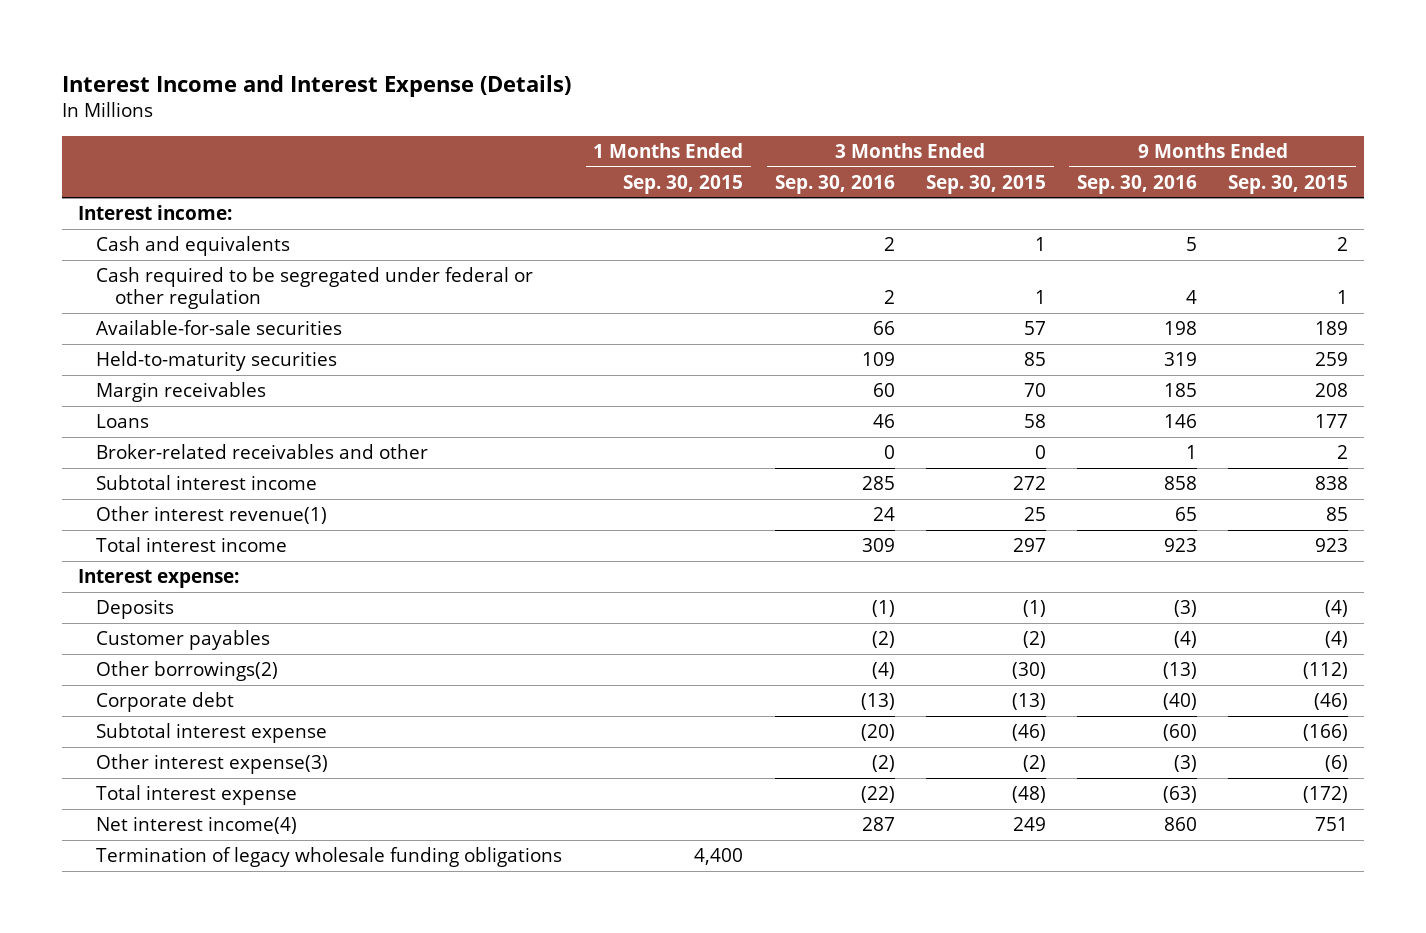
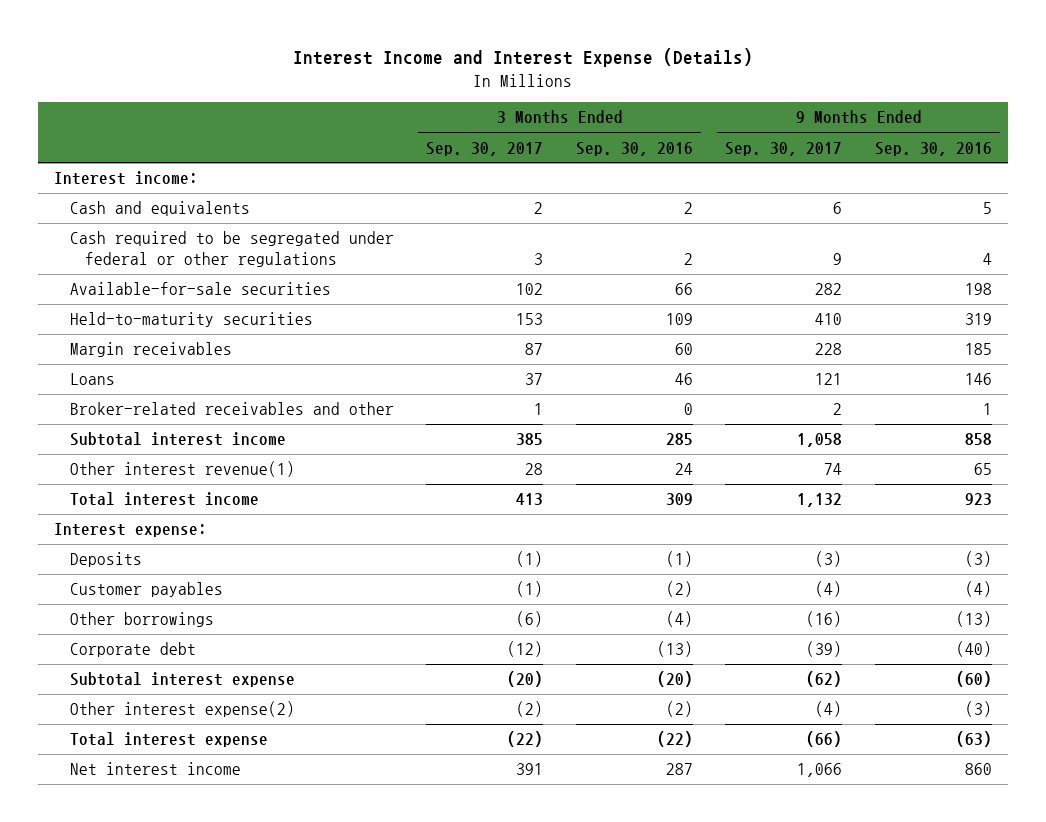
- | 1 Months Ended Sep. 30, 2015 | 3 Months Ended Sep. 30, 2016 | 3 Months Ended Sep. 30, 2015 | 9 Months Ended Sep. 30, 2016 | 9 Months Ended Sep. 30, 2015
+ | 3 Months Ended Sep. 30, 2017 | 3 Months Ended Sep. 30, 2016 | 9 Months Ended Sep. 30, 2017 | 9 Months Ended Sep. 30, 2016
- Cash required to be segregated under federal or other regulation | | 2 | 1 | 4 | 1
+ Cash required to be segregated under federal or other regulations | 3 | 2 | 9 | 4
- Other borrowings(2) | | (4) | (30) | (13) | (112)
+ Other borrowings | (6) | (4) | (16) | (13)
- Other interest expense(3) | | (2) | (2) | (3) | (6)
+ Other interest expense(2) | (2) | (2) | (4) | (3)
- Net interest income(4) | | 287 | 249 | 860 | 751
- Termination of legacy wholesale funding obligations | 4,400 | | | |
+ Net interest income | 391 | 287 | 1,066 | 860

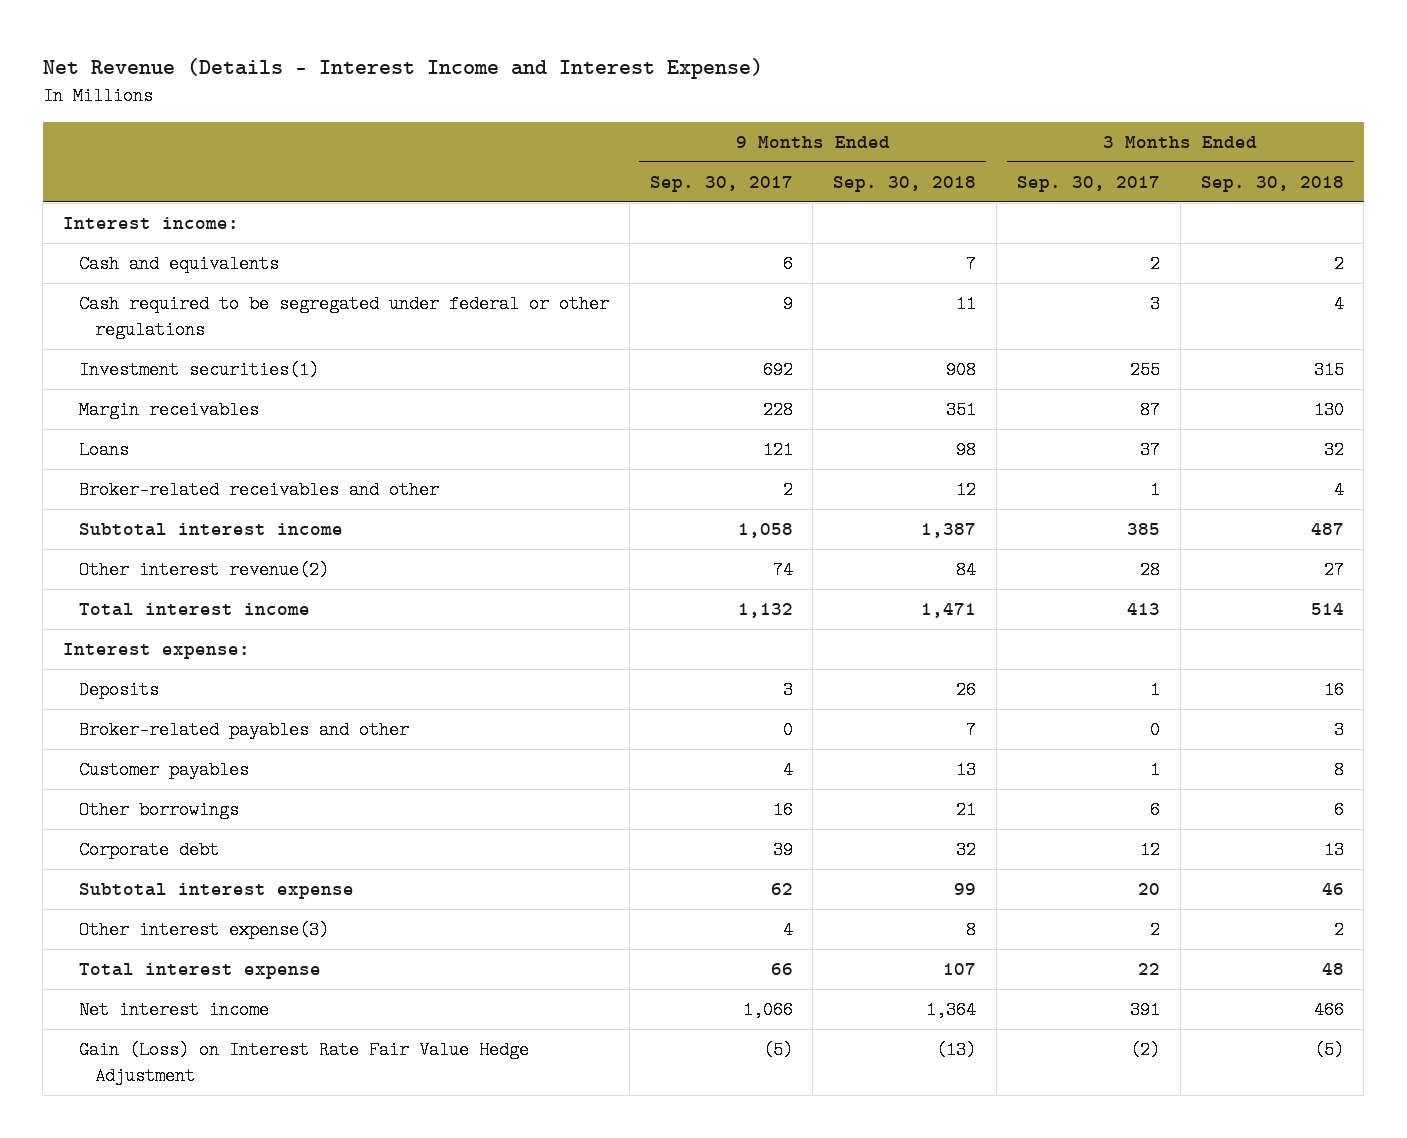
- Interest Income and Interest Expense (Details)
+ Net Revenue (Details - Interest Income and Interest Expense)
- | 3 Months Ended Sep. 30, 2017 | 3 Months Ended Sep. 30, 2016 | 9 Months Ended Sep. 30, 2017 | 9 Months Ended Sep. 30, 2016
+ | 9 Months Ended Sep. 30, 2017 | 9 Months Ended Sep. 30, 2018 | 3 Months Ended Sep. 30, 2017 | 3 Months Ended Sep. 30, 2018
- Available-for-sale securities | 102 | 66 | 282 | 198
- Held-to-maturity securities | 153 | 109 | 410 | 319
+ Investment securities(1) | 692 | 908 | 255 | 315
- Other interest revenue(1) | 28 | 24 | 74 | 65
+ Other interest revenue(2) | 74 | 84 | 28 | 27
- Deposits | (1) | (1) | (3) | (3)
- Customer payables | (1) | (2) | (4) | (4)
- Other borrowings | (6) | (4) | (16) | (13)
- Corporate debt | (12) | (13) | (39) | (40)
- Subtotal interest expense | (20) | (20) | (62) | (60)
- Other interest expense(2) | (2) | (2) | (4) | (3)
- Total interest expense | (22) | (22) | (66) | (63)
+ Deposits | 3 | 26 | 1 | 16
+ Broker-related payables and other | 0 | 7 | 0 | 3
+ Customer payables | 4 | 13 | 1 | 8
+ Other borrowings | 16 | 21 | 6 | 6
+ Corporate debt | 39 | 32 | 12 | 13
+ Subtotal interest expense | 62 | 99 | 20 | 46
+ Other interest expense(3) | 4 | 8 | 2 | 2
+ Total interest expense | 66 | 107 | 22 | 48
+ Gain (Loss) on Interest Rate Fair Value Hedge Adjustment | (5) | (13) | (2) | (5)

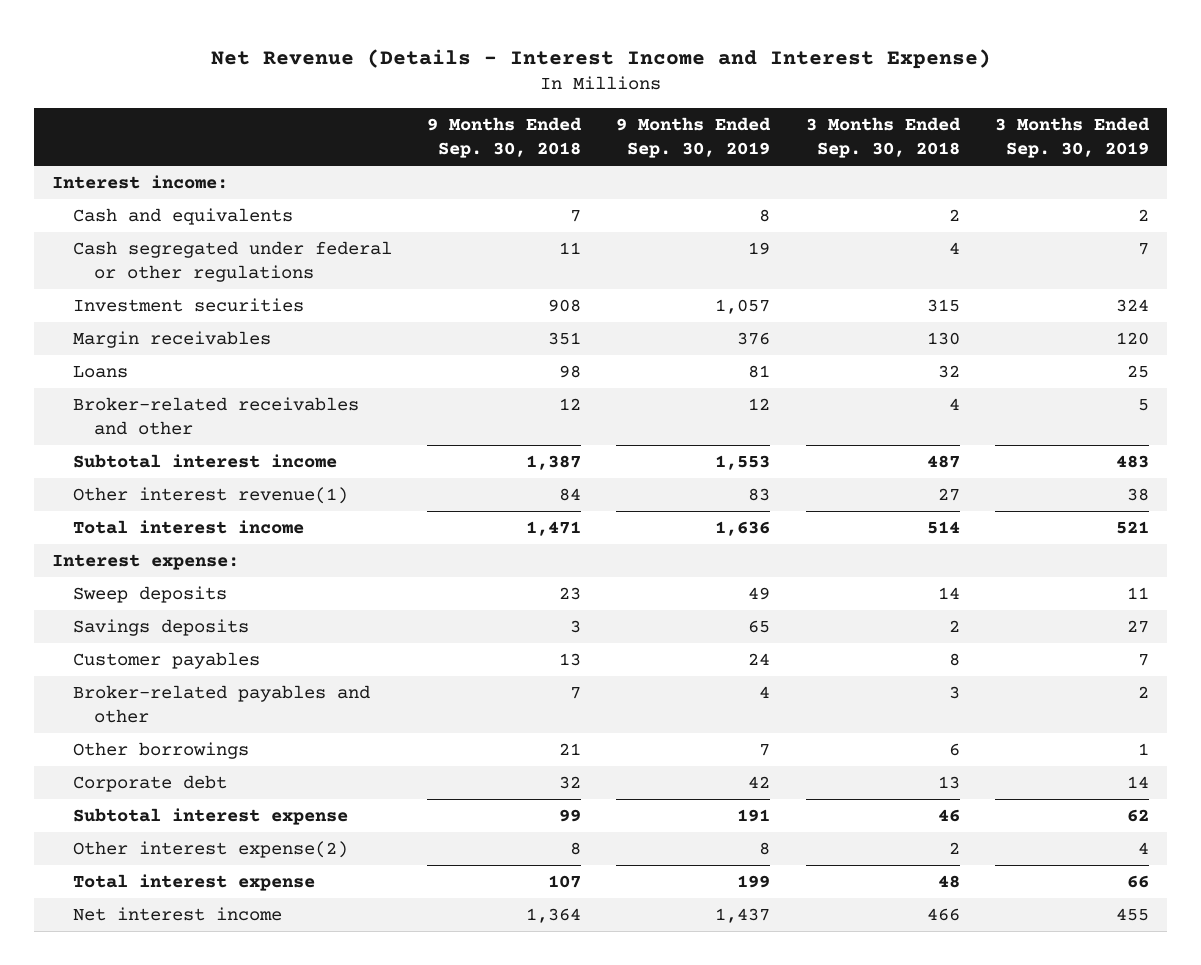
- | 9 Months Ended Sep. 30, 2017 | 9 Months Ended Sep. 30, 2018 | 3 Months Ended Sep. 30, 2017 | 3 Months Ended Sep. 30, 2018
+ | 9 Months Ended Sep. 30, 2018 | 9 Months Ended Sep. 30, 2019 | 3 Months Ended Sep. 30, 2018 | 3 Months Ended Sep. 30, 2019
- Cash required to be segregated under federal or other regulations | 9 | 11 | 3 | 4
- Investment securities(1) | 692 | 908 | 255 | 315
+ Cash segregated under federal or other regulations | 11 | 19 | 4 | 7
+ Investment securities | 908 | 1,057 | 315 | 324
- Other interest revenue(2) | 74 | 84 | 28 | 27
+ Other interest revenue(1) | 84 | 83 | 27 | 38
- Deposits | 3 | 26 | 1 | 16
+ Sweep deposits | 23 | 49 | 14 | 11
+ Savings deposits | 3 | 65 | 2 | 27
moved down: Broker-related payables and other | 7 | 4 | 3 | 2
- Other interest expense(3) | 4 | 8 | 2 | 2
+ Other interest expense(2) | 8 | 8 | 2 | 4
- Gain (Loss) on Interest Rate Fair Value Hedge Adjustment | (5) | (13) | (2) | (5)

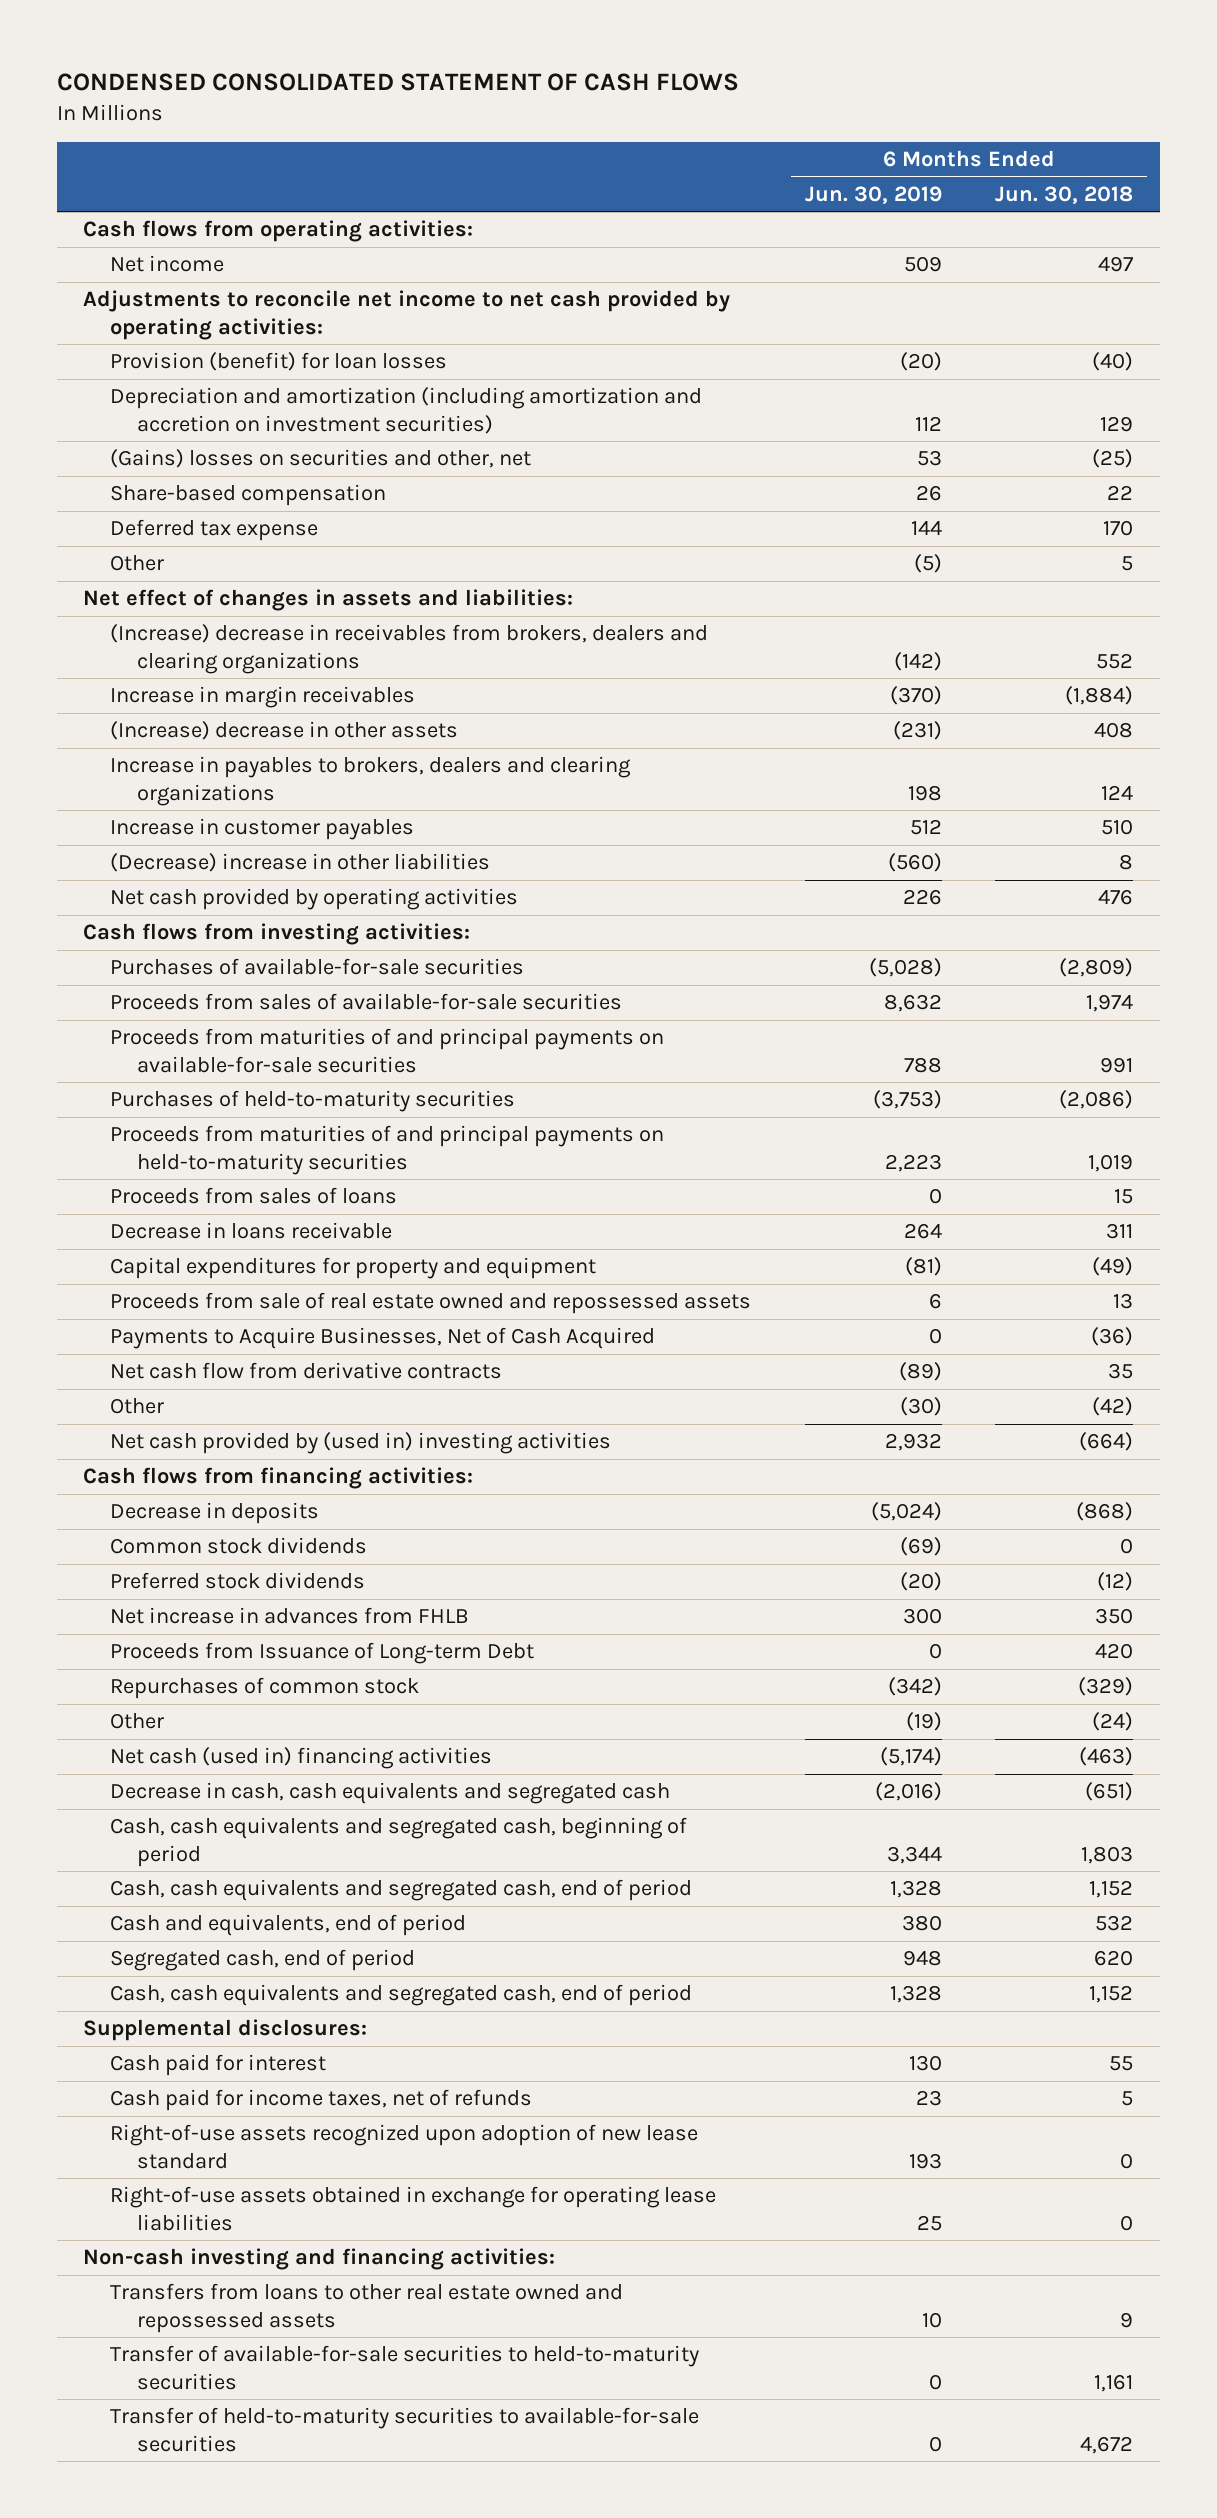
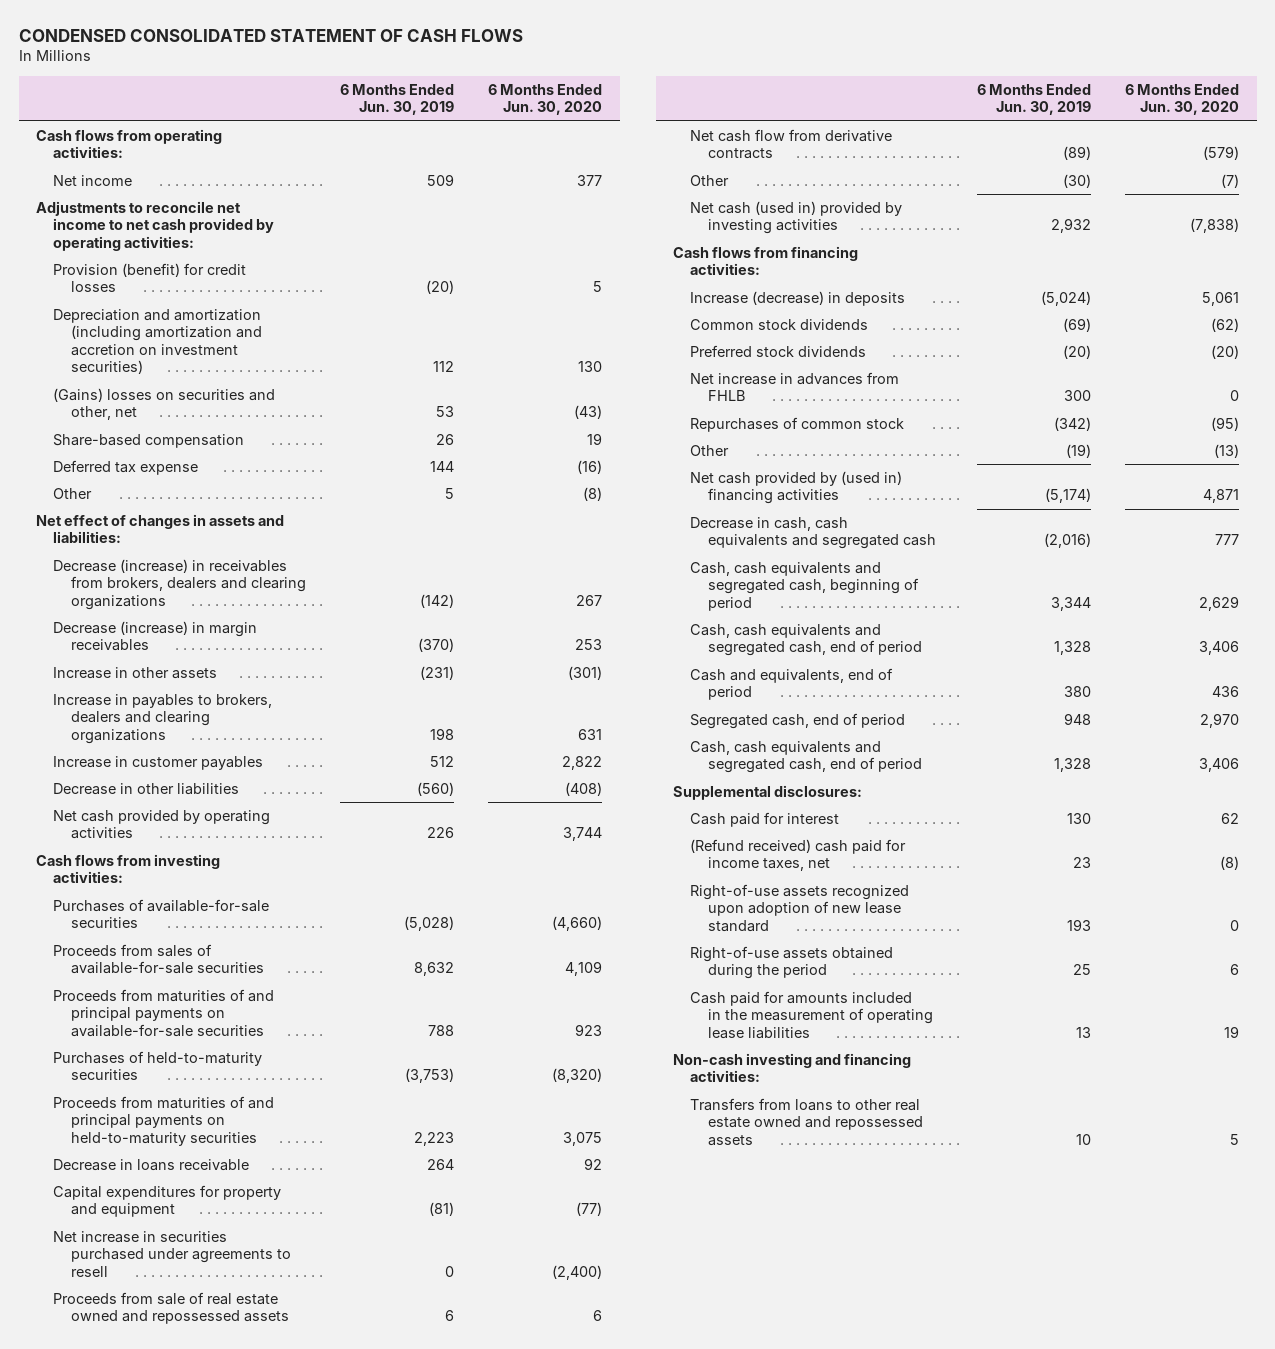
- | 6 Months Ended Jun. 30, 2019 | 6 Months Ended Jun. 30, 2018
+ | 6 Months Ended Jun. 30, 2019 | 6 Months Ended Jun. 30, 2020
- Provision (benefit) for loan losses | (20) | (40)
+ Provision (benefit) for credit losses | (20) | 5
- Other | (5) | 5
+ Other | 5 | (8)
- (Increase) decrease in receivables from brokers, dealers and clearing organizations | (142) | 552
- Increase in margin receivables | (370) | (1,884)
- (Increase) decrease in other assets | (231) | 408
+ Decrease (increase) in receivables from brokers, dealers and clearing organizations | (142) | 267
+ Decrease (increase) in margin receivables | (370) | 253
+ Increase in other assets | (231) | (301)
- (Decrease) increase in other liabilities | (560) | 8
+ Decrease in other liabilities | (560) | (408)
- Proceeds from sales of loans | 0 | 15
+ Net increase in securities purchased under agreements to resell | 0 | (2,400)
- Payments to Acquire Businesses, Net of Cash Acquired | 0 | (36)
- Net cash provided by (used in) investing activities | 2,932 | (664)
+ Net cash (used in) provided by investing activities | 2,932 | (7,838)
- Decrease in deposits | (5,024) | (868)
+ Increase (decrease) in deposits | (5,024) | 5,061
- Proceeds from Issuance of Long-term Debt | 0 | 420
- Net cash (used in) financing activities | (5,174) | (463)
+ Net cash provided by (used in) financing activities | (5,174) | 4,871
- Cash paid for income taxes, net of refunds | 23 | 5
+ (Refund received) cash paid for income taxes, net | 23 | (8)
- Right-of-use assets obtained in exchange for operating lease liabilities | 25 | 0
+ Right-of-use assets obtained during the period | 25 | 6
+ Cash paid for amounts included in the measurement of operating lease liabilities | 13 | 19
- Transfer of available-for-sale securities to held-to-maturity securities | 0 | 1,161
- Transfer of held-to-maturity securities to available-for-sale securities | 0 | 4,672

